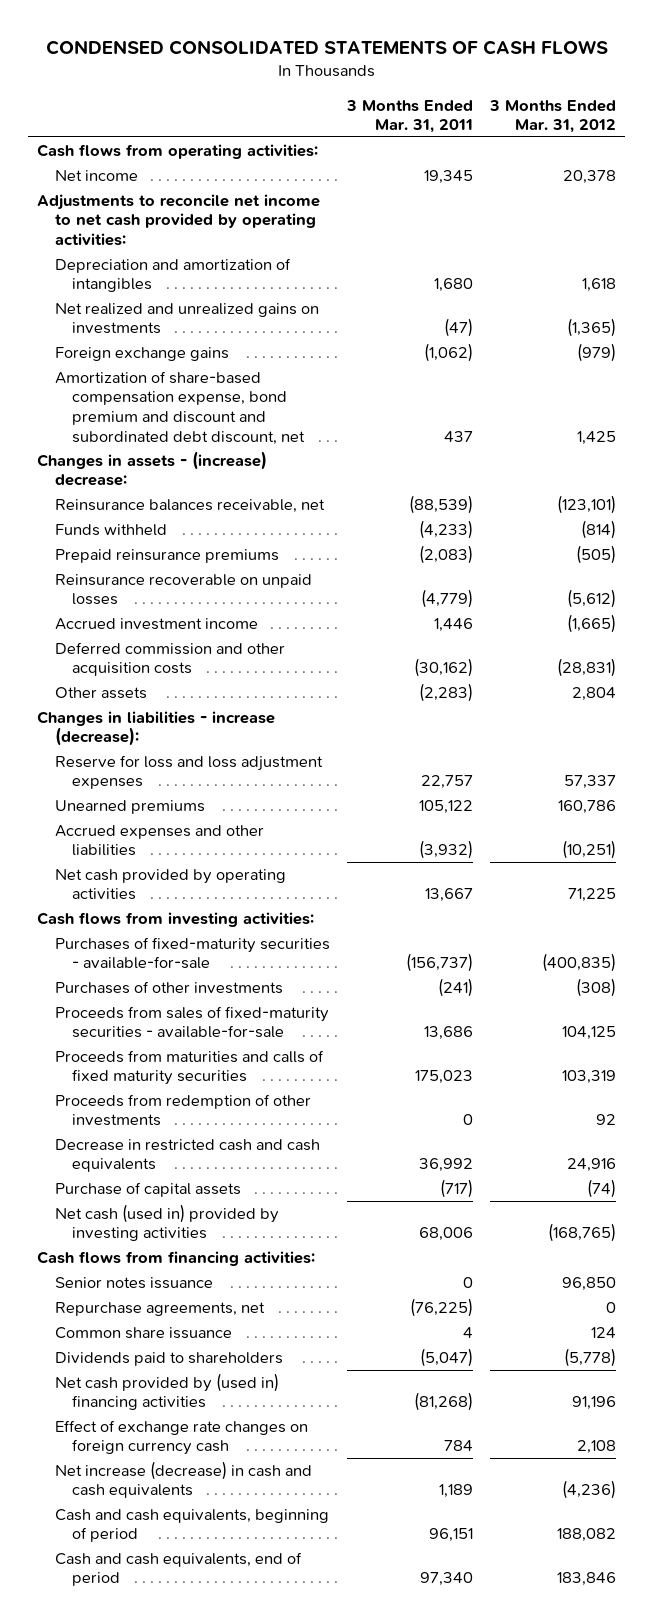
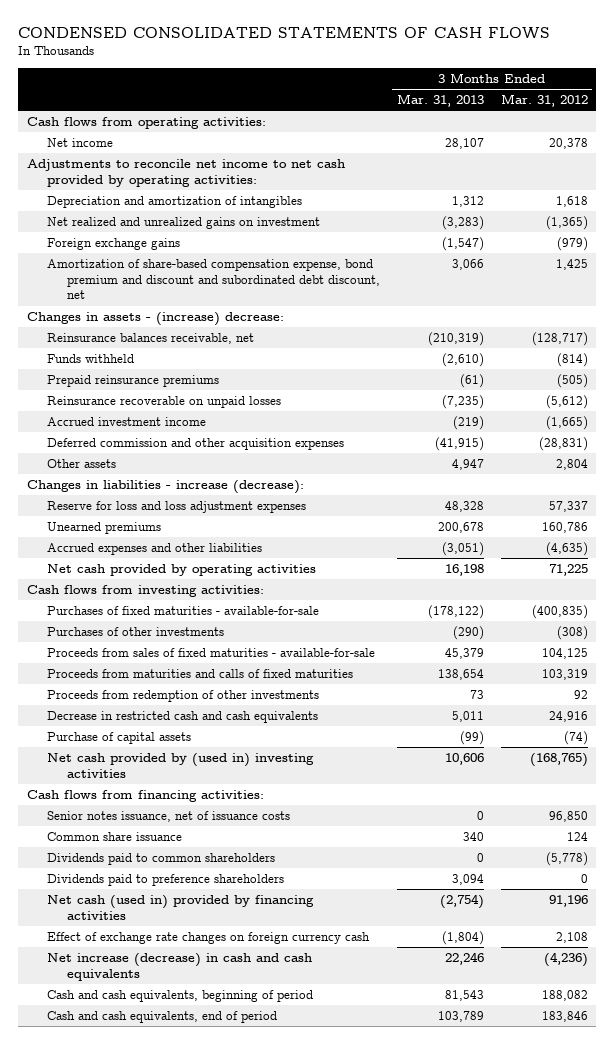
- | 3 Months Ended Mar. 31, 2011 | 3 Months Ended Mar. 31, 2012
+ | 3 Months Ended Mar. 31, 2013 | 3 Months Ended Mar. 31, 2012
- Net realized and unrealized gains on investments | (47) | (1,365)
+ Net realized and unrealized gains on investment | (3,283) | (1,365)
- Reinsurance balances receivable, net | (88,539) | (123,101)
+ Reinsurance balances receivable, net | (210,319) | (128,717)
- Deferred commission and other acquisition costs | (30,162) | (28,831)
+ Deferred commission and other acquisition expenses | (41,915) | (28,831)
- Accrued expenses and other liabilities | (3,932) | (10,251)
+ Accrued expenses and other liabilities | (3,051) | (4,635)
- Purchases of fixed-maturity securities - available-for-sale | (156,737) | (400,835)
+ Purchases of fixed maturities - available-for-sale | (178,122) | (400,835)
- Proceeds from sales of fixed-maturity securities - available-for-sale | 13,686 | 104,125
- Proceeds from maturities and calls of fixed maturity securities | 175,023 | 103,319
+ Proceeds from sales of fixed maturities - available-for-sale | 45,379 | 104,125
+ Proceeds from maturities and calls of fixed maturities | 138,654 | 103,319
- Net cash (used in) provided by investing activities | 68,006 | (168,765)
+ Net cash provided by (used in) investing activities | 10,606 | (168,765)
- Senior notes issuance | 0 | 96,850
- Repurchase agreements, net | (76,225) | 0
+ Senior notes issuance, net of issuance costs | 0 | 96,850
- Dividends paid to shareholders | (5,047) | (5,778)
- Net cash provided by (used in) financing activities | (81,268) | 91,196
+ Dividends paid to common shareholders | 0 | (5,778)
+ Dividends paid to preference shareholders | 3,094 | 0
+ Net cash (used in) provided by financing activities | (2,754) | 91,196

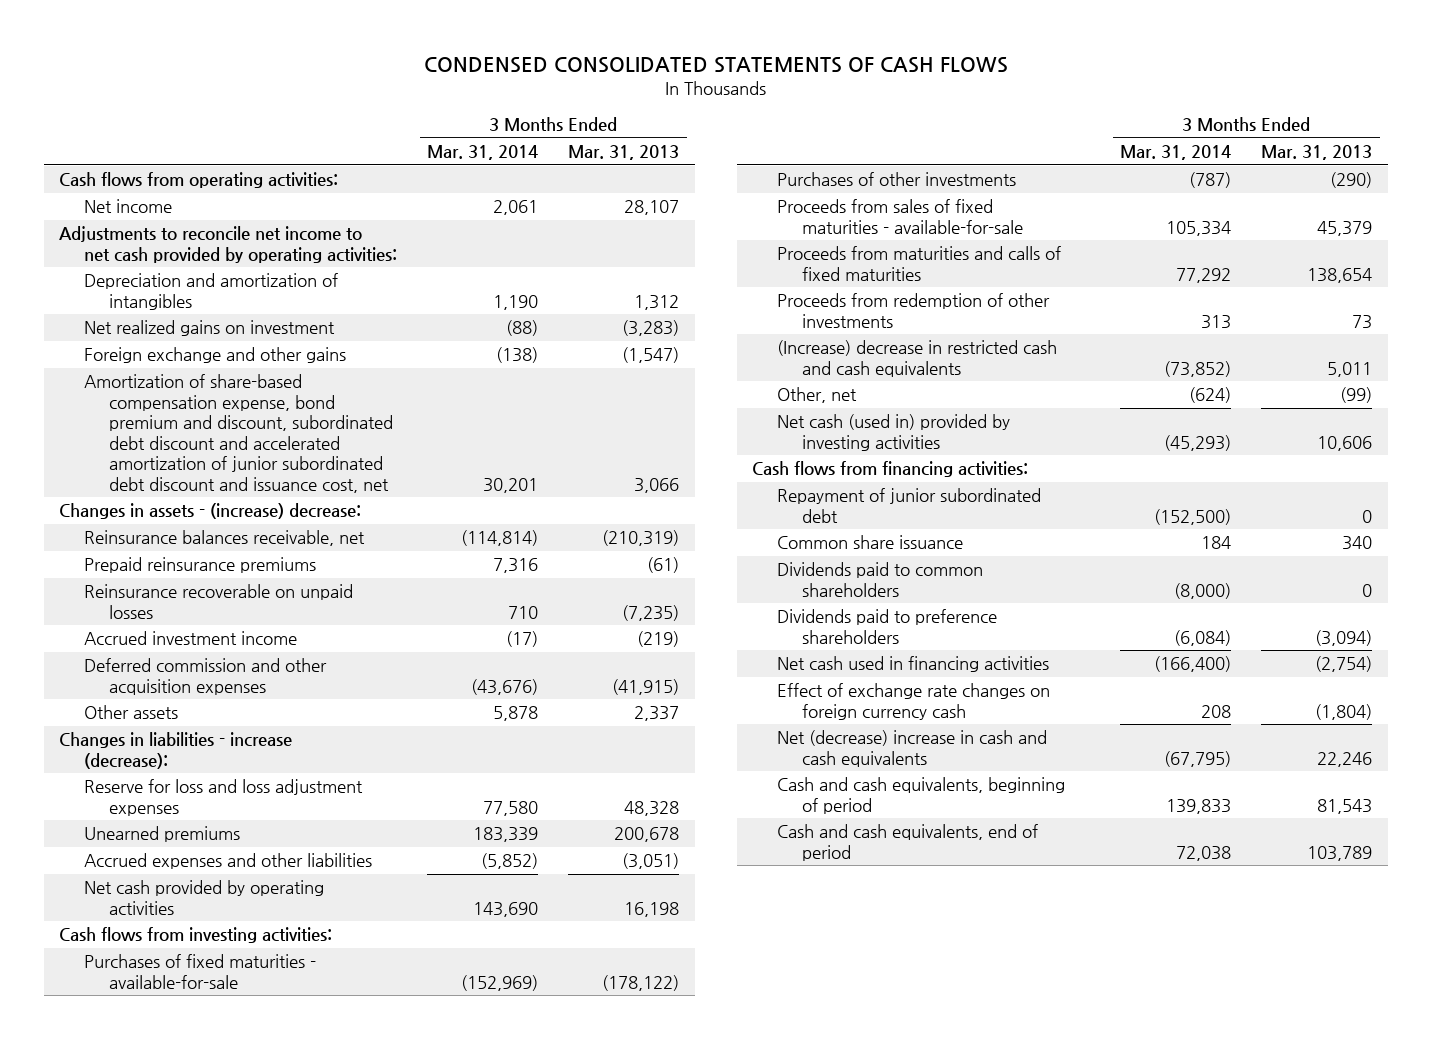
- | 3 Months Ended Mar. 31, 2013 | 3 Months Ended Mar. 31, 2012
+ | 3 Months Ended Mar. 31, 2014 | 3 Months Ended Mar. 31, 2013
- Net realized and unrealized gains on investment | (3,283) | (1,365)
- Foreign exchange gains | (1,547) | (979)
- Amortization of share-based compensation expense, bond premium and discount and subordinated debt discount, net | 3,066 | 1,425
+ Net realized gains on investment | (88) | (3,283)
+ Foreign exchange and other gains | (138) | (1,547)
+ Amortization of share-based compensation expense, bond premium and discount, subordinated debt discount and accelerated amortization of junior subordinated debt discount and issuance cost, net | 30,201 | 3,066
- Funds withheld | (2,610) | (814)
- Other assets | 4,947 | 2,804
+ Other assets | 5,878 | 2,337
- Decrease in restricted cash and cash equivalents | 5,011 | 24,916
- Purchase of capital assets | (99) | (74)
- Net cash provided by (used in) investing activities | 10,606 | (168,765)
+ (Increase) decrease in restricted cash and cash equivalents | (73,852) | 5,011
+ Other, net | (624) | (99)
+ Net cash (used in) provided by investing activities | (45,293) | 10,606
- Senior notes issuance, net of issuance costs | 0 | 96,850
+ Repayment of junior subordinated debt | (152,500) | 0
- Dividends paid to preference shareholders | 3,094 | 0
- Net cash (used in) provided by financing activities | (2,754) | 91,196
+ Dividends paid to preference shareholders | (6,084) | (3,094)
+ Net cash used in financing activities | (166,400) | (2,754)
- Net increase (decrease) in cash and cash equivalents | 22,246 | (4,236)
+ Net (decrease) increase in cash and cash equivalents | (67,795) | 22,246

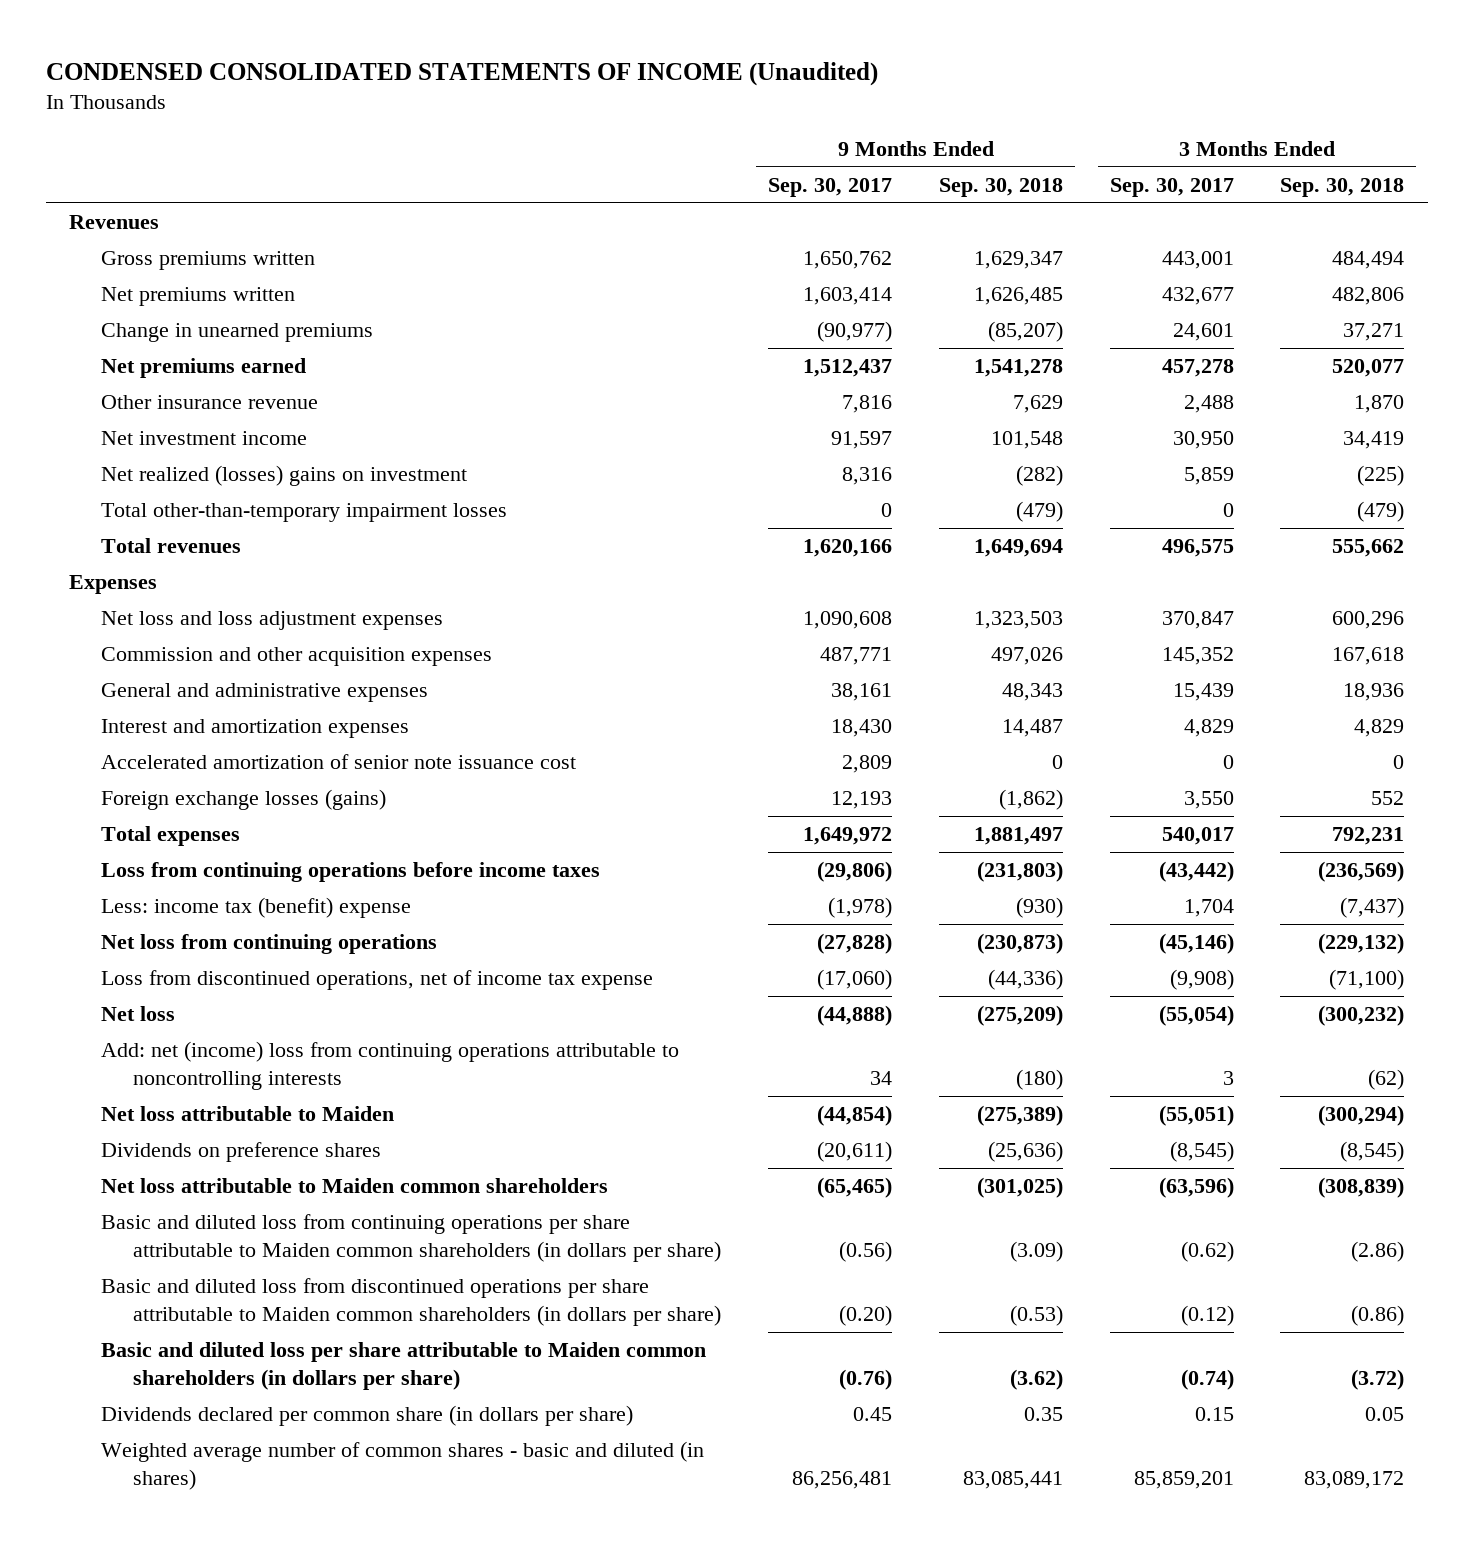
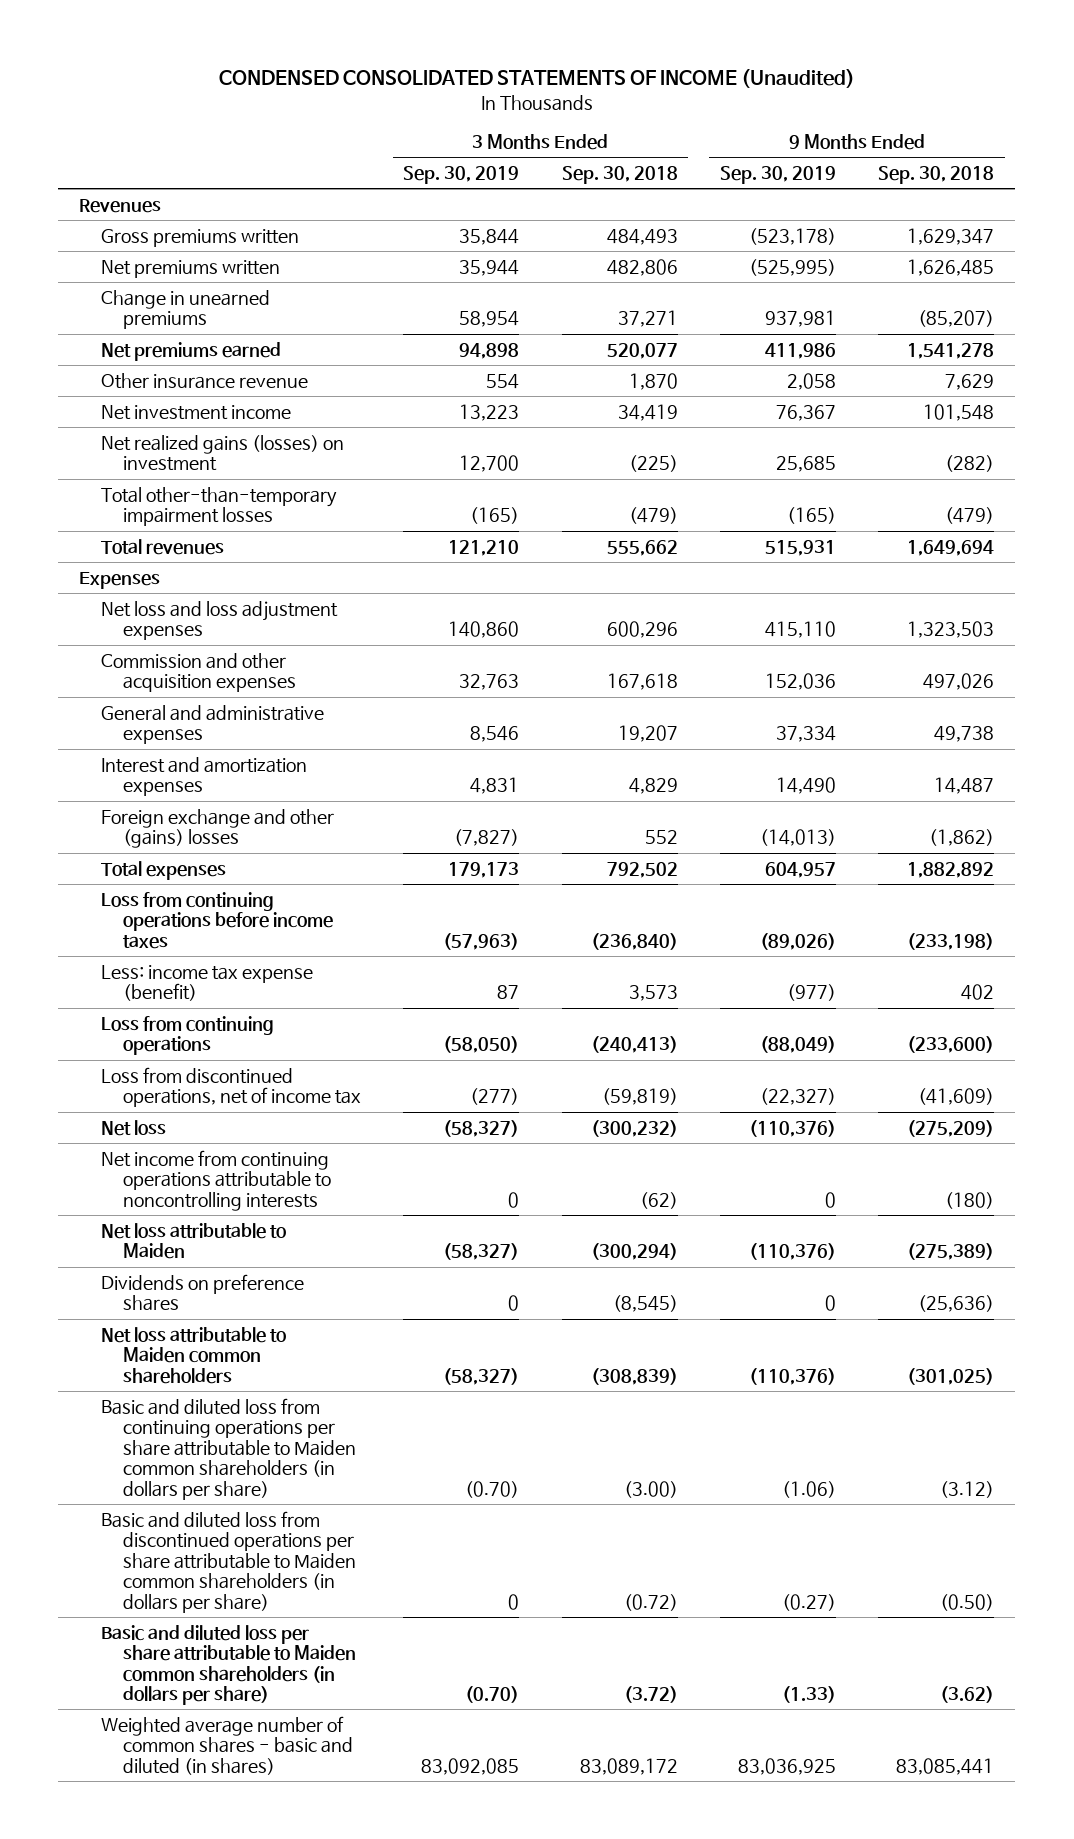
- | 9 Months Ended Sep. 30, 2017 | 9 Months Ended Sep. 30, 2018 | 3 Months Ended Sep. 30, 2017 | 3 Months Ended Sep. 30, 2018
+ | 3 Months Ended Sep. 30, 2019 | 3 Months Ended Sep. 30, 2018 | 9 Months Ended Sep. 30, 2019 | 9 Months Ended Sep. 30, 2018
- Gross premiums written | 1,650,762 | 1,629,347 | 443,001 | 484,494
+ Gross premiums written | 35,844 | 484,493 | (523,178) | 1,629,347
- Net realized (losses) gains on investment | 8,316 | (282) | 5,859 | (225)
+ Net realized gains (losses) on investment | 12,700 | (225) | 25,685 | (282)
- General and administrative expenses | 38,161 | 48,343 | 15,439 | 18,936
+ General and administrative expenses | 8,546 | 19,207 | 37,334 | 49,738
- Accelerated amortization of senior note issuance cost | 2,809 | 0 | 0 | 0
- Foreign exchange losses (gains) | 12,193 | (1,862) | 3,550 | 552
- Total expenses | 1,649,972 | 1,881,497 | 540,017 | 792,231
- Loss from continuing operations before income taxes | (29,806) | (231,803) | (43,442) | (236,569)
- Less: income tax (benefit) expense | (1,978) | (930) | 1,704 | (7,437)
- Net loss from continuing operations | (27,828) | (230,873) | (45,146) | (229,132)
- Loss from discontinued operations, net of income tax expense | (17,060) | (44,336) | (9,908) | (71,100)
+ Foreign exchange and other (gains) losses | (7,827) | 552 | (14,013) | (1,862)
+ Total expenses | 179,173 | 792,502 | 604,957 | 1,882,892
+ Loss from continuing operations before income taxes | (57,963) | (236,840) | (89,026) | (233,198)
+ Less: income tax expense (benefit) | 87 | 3,573 | (977) | 402
+ Loss from continuing operations | (58,050) | (240,413) | (88,049) | (233,600)
+ Loss from discontinued operations, net of income tax | (277) | (59,819) | (22,327) | (41,609)
- Add: net (income) loss from continuing operations attributable to noncontrolling interests | 34 | (180) | 3 | (62)
+ Net income from continuing operations attributable to noncontrolling interests | 0 | (62) | 0 | (180)
- Basic and diluted loss from continuing operations per share attributable to Maiden common shareholders (in dollars per share) | (0.56) | (3.09) | (0.62) | (2.86)
- Basic and diluted loss from discontinued operations per share attributable to Maiden common shareholders (in dollars per share) | (0.20) | (0.53) | (0.12) | (0.86)
+ Basic and diluted loss from continuing operations per share attributable to Maiden common shareholders (in dollars per share) | (0.70) | (3.00) | (1.06) | (3.12)
+ Basic and diluted loss from discontinued operations per share attributable to Maiden common shareholders (in dollars per share) | 0 | (0.72) | (0.27) | (0.50)
- Dividends declared per common share (in dollars per share) | 0.45 | 0.35 | 0.15 | 0.05

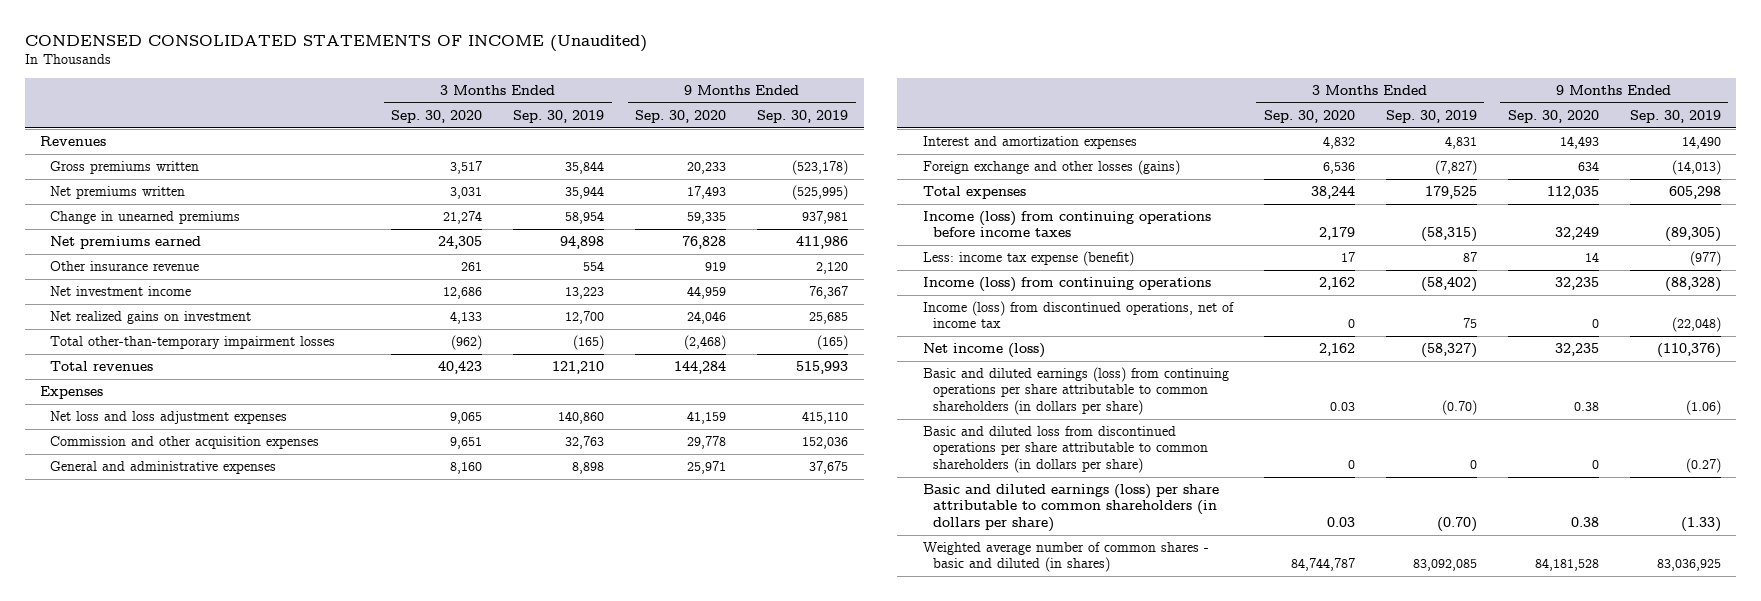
- | 3 Months Ended Sep. 30, 2019 | 3 Months Ended Sep. 30, 2018 | 9 Months Ended Sep. 30, 2019 | 9 Months Ended Sep. 30, 2018
+ | 3 Months Ended Sep. 30, 2020 | 3 Months Ended Sep. 30, 2019 | 9 Months Ended Sep. 30, 2020 | 9 Months Ended Sep. 30, 2019
- Other insurance revenue | 554 | 1,870 | 2,058 | 7,629
+ Other insurance revenue | 261 | 554 | 919 | 2,120
- Net realized gains (losses) on investment | 12,700 | (225) | 25,685 | (282)
+ Net realized gains on investment | 4,133 | 12,700 | 24,046 | 25,685
- Total revenues | 121,210 | 555,662 | 515,931 | 1,649,694
+ Total revenues | 40,423 | 121,210 | 144,284 | 515,993
- General and administrative expenses | 8,546 | 19,207 | 37,334 | 49,738
+ General and administrative expenses | 8,160 | 8,898 | 25,971 | 37,675
- Foreign exchange and other (gains) losses | (7,827) | 552 | (14,013) | (1,862)
- Total expenses | 179,173 | 792,502 | 604,957 | 1,882,892
- Loss from continuing operations before income taxes | (57,963) | (236,840) | (89,026) | (233,198)
+ Foreign exchange and other losses (gains) | 6,536 | (7,827) | 634 | (14,013)
+ Total expenses | 38,244 | 179,525 | 112,035 | 605,298
+ Income (loss) from continuing operations before income taxes | 2,179 | (58,315) | 32,249 | (89,305)
- Loss from continuing operations | (58,050) | (240,413) | (88,049) | (233,600)
- Loss from discontinued operations, net of income tax | (277) | (59,819) | (22,327) | (41,609)
- Net loss | (58,327) | (300,232) | (110,376) | (275,209)
- Net income from continuing operations attributable to noncontrolling interests | 0 | (62) | 0 | (180)
- Net loss attributable to Maiden | (58,327) | (300,294) | (110,376) | (275,389)
- Dividends on preference shares | 0 | (8,545) | 0 | (25,636)
- Net loss attributable to Maiden common shareholders | (58,327) | (308,839) | (110,376) | (301,025)
- Basic and diluted loss from continuing operations per share attributable to Maiden common shareholders (in dollars per share) | (0.70) | (3.00) | (1.06) | (3.12)
- Basic and diluted loss from discontinued operations per share attributable to Maiden common shareholders (in dollars per share) | 0 | (0.72) | (0.27) | (0.50)
- Basic and diluted loss per share attributable to Maiden common shareholders (in dollars per share) | (0.70) | (3.72) | (1.33) | (3.62)
+ Income (loss) from continuing operations | 2,162 | (58,402) | 32,235 | (88,328)
+ Income (loss) from discontinued operations, net of income tax | 0 | 75 | 0 | (22,048)
+ Net income (loss) | 2,162 | (58,327) | 32,235 | (110,376)
+ Basic and diluted earnings (loss) from continuing operations per share attributable to common shareholders (in dollars per share) | 0.03 | (0.70) | 0.38 | (1.06)
+ Basic and diluted loss from discontinued operations per share attributable to common shareholders (in dollars per share) | 0 | 0 | 0 | (0.27)
+ Basic and diluted earnings (loss) per share attributable to common shareholders (in dollars per share) | 0.03 | (0.70) | 0.38 | (1.33)

